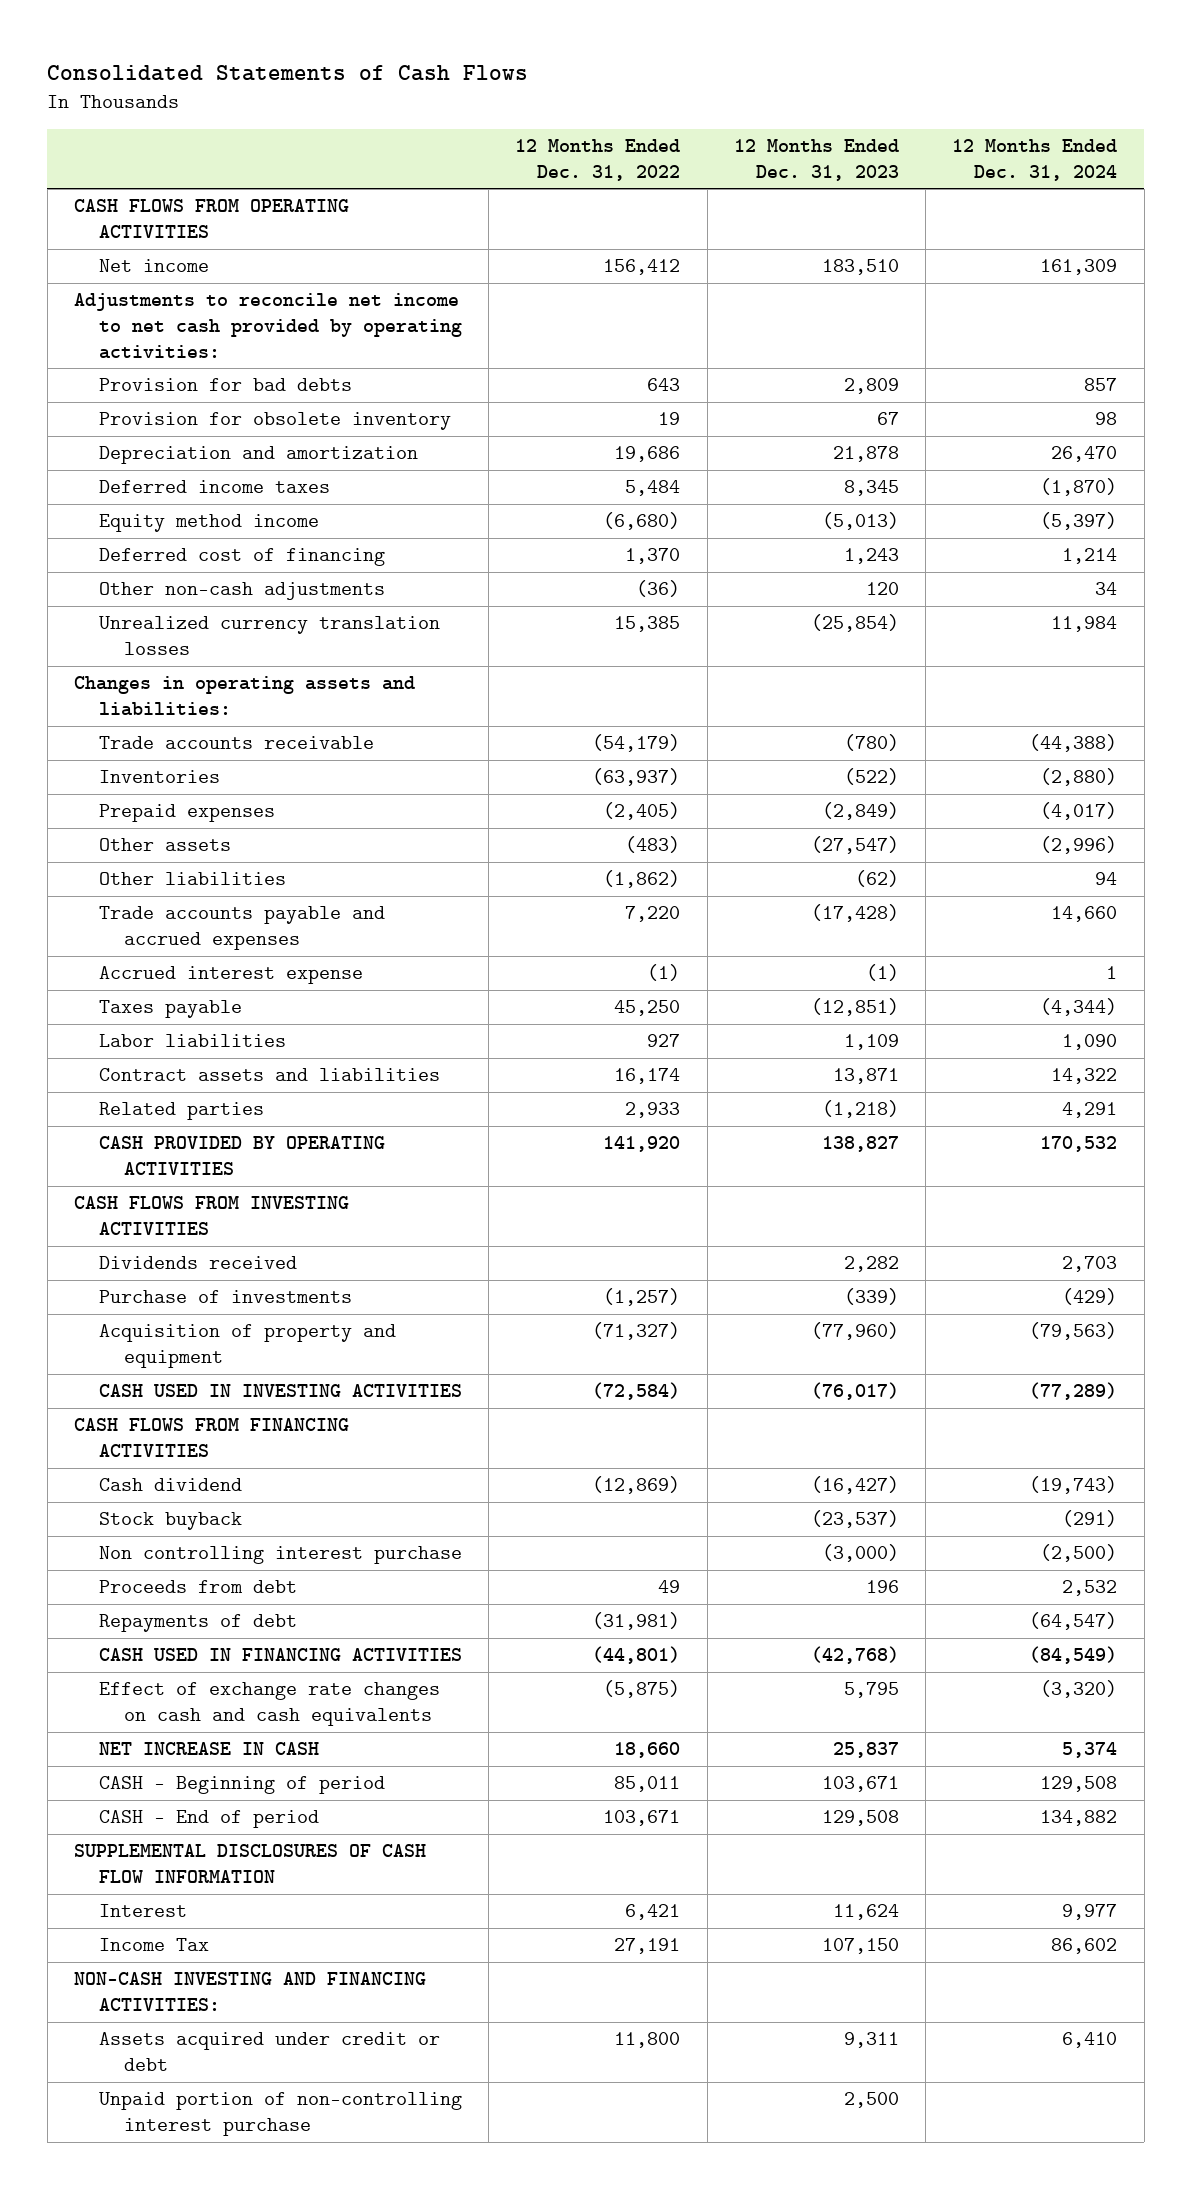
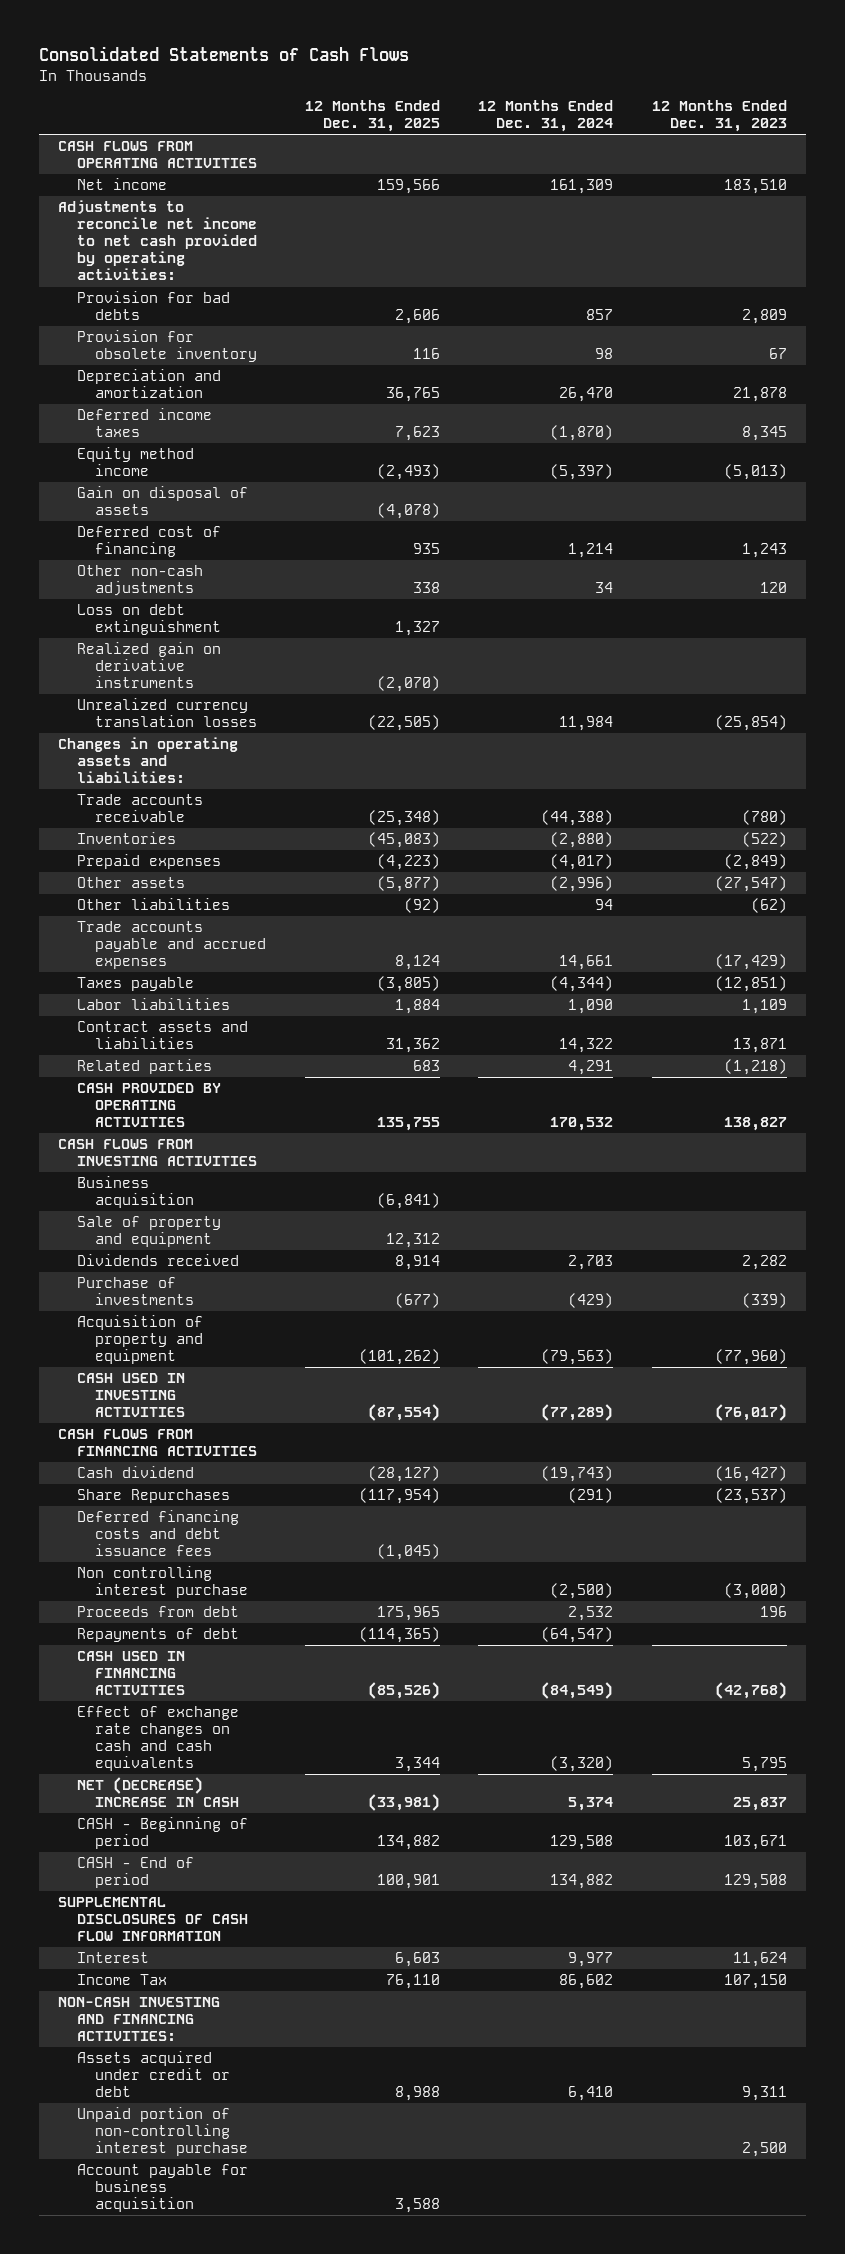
- | 12 Months Ended Dec. 31, 2022 | 12 Months Ended Dec. 31, 2023 | 12 Months Ended Dec. 31, 2024
+ | 12 Months Ended Dec. 31, 2025 | 12 Months Ended Dec. 31, 2024 | 12 Months Ended Dec. 31, 2023
+ Gain on disposal of assets | (4,078) | |
+ Loss on debt extinguishment | 1,327 | |
+ Realized gain on derivative instruments | (2,070) | |
- Trade accounts payable and accrued expenses | 7,220 | (17,428) | 14,660
- Accrued interest expense | (1) | (1) | 1
+ Trade accounts payable and accrued expenses | 8,124 | 14,661 | (17,429)
+ Business acquisition | (6,841) | |
+ Sale of property and equipment | 12,312 | |
- Stock buyback | | (23,537) | (291)
+ Share Repurchases | (117,954) | (291) | (23,537)
+ Deferred financing costs and debt issuance fees | (1,045) | |
- NET INCREASE IN CASH | 18,660 | 25,837 | 5,374
+ NET (DECREASE) INCREASE IN CASH | (33,981) | 5,374 | 25,837
+ Account payable for business acquisition | 3,588 | |

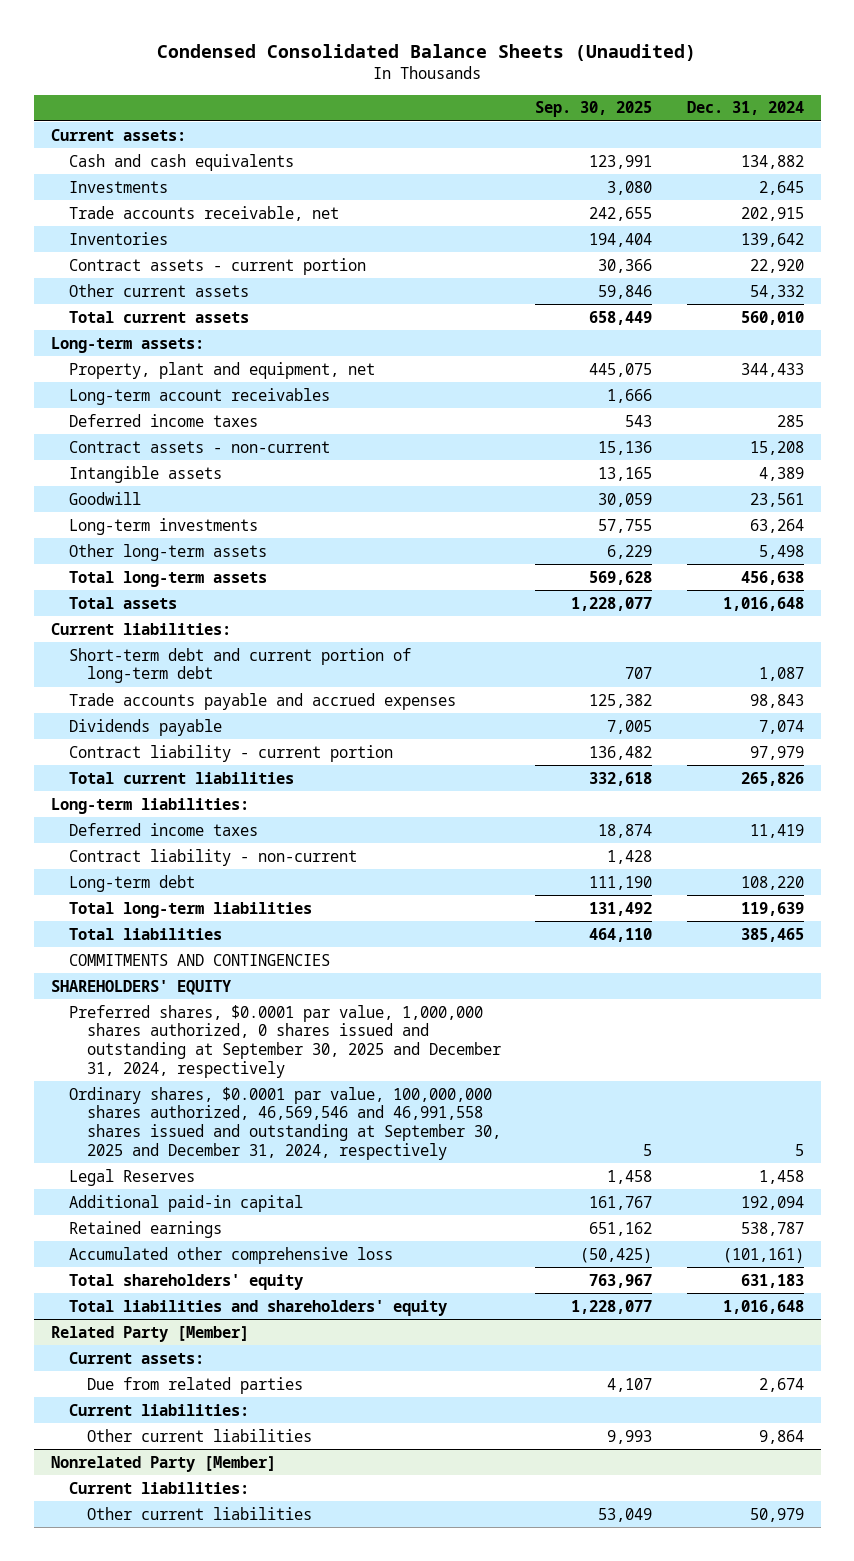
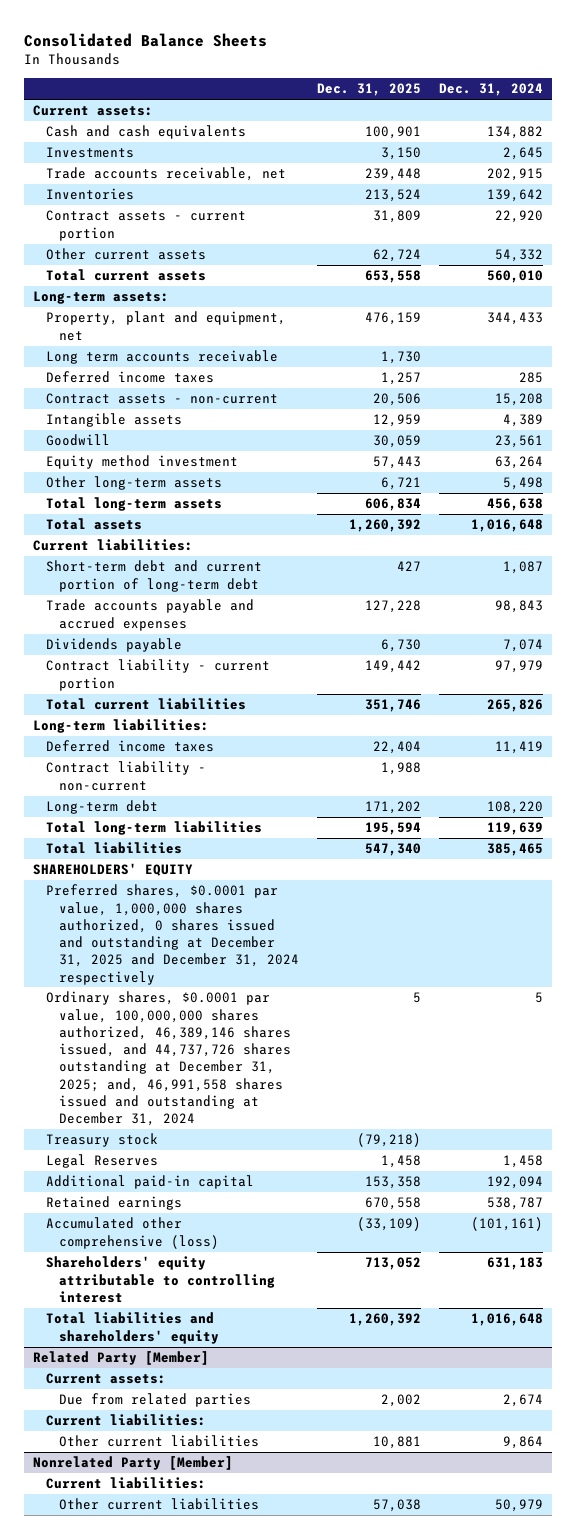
- Condensed Consolidated Balance Sheets (Unaudited)
+ Consolidated Balance Sheets
- | Sep. 30, 2025 | Dec. 31, 2024
+ | Dec. 31, 2025 | Dec. 31, 2024
- Long-term account receivables | 1,666 |
+ Long term accounts receivable | 1,730 |
- Long-term investments | 57,755 | 63,264
+ Equity method investment | 57,443 | 63,264
- COMMITMENTS AND CONTINGENCIES
- Preferred shares, $0.0001 par value, 1,000,000 shares authorized, 0 shares issued and outstanding at September 30, 2025 and December 31, 2024, respectively
- Ordinary shares, $0.0001 par value, 100,000,000 shares authorized, 46,569,546 and 46,991,558 shares issued and outstanding at September 30, 2025 and December 31, 2024, respectively | 5 | 5
+ Preferred shares, $0.0001 par value, 1,000,000 shares authorized, 0 shares issued and outstanding at December 31, 2025 and December 31, 2024 respectively
+ Ordinary shares, $0.0001 par value, 100,000,000 shares authorized, 46,389,146 shares issued, and 44,737,726 shares outstanding at December 31, 2025; and, 46,991,558 shares issued and outstanding at December 31, 2024 | 5 | 5
+ Treasury stock | (79,218) |
- Accumulated other comprehensive loss | (50,425) | (101,161)
- Total shareholders' equity | 763,967 | 631,183
+ Accumulated other comprehensive (loss) | (33,109) | (101,161)
+ Shareholders' equity attributable to controlling interest | 713,052 | 631,183

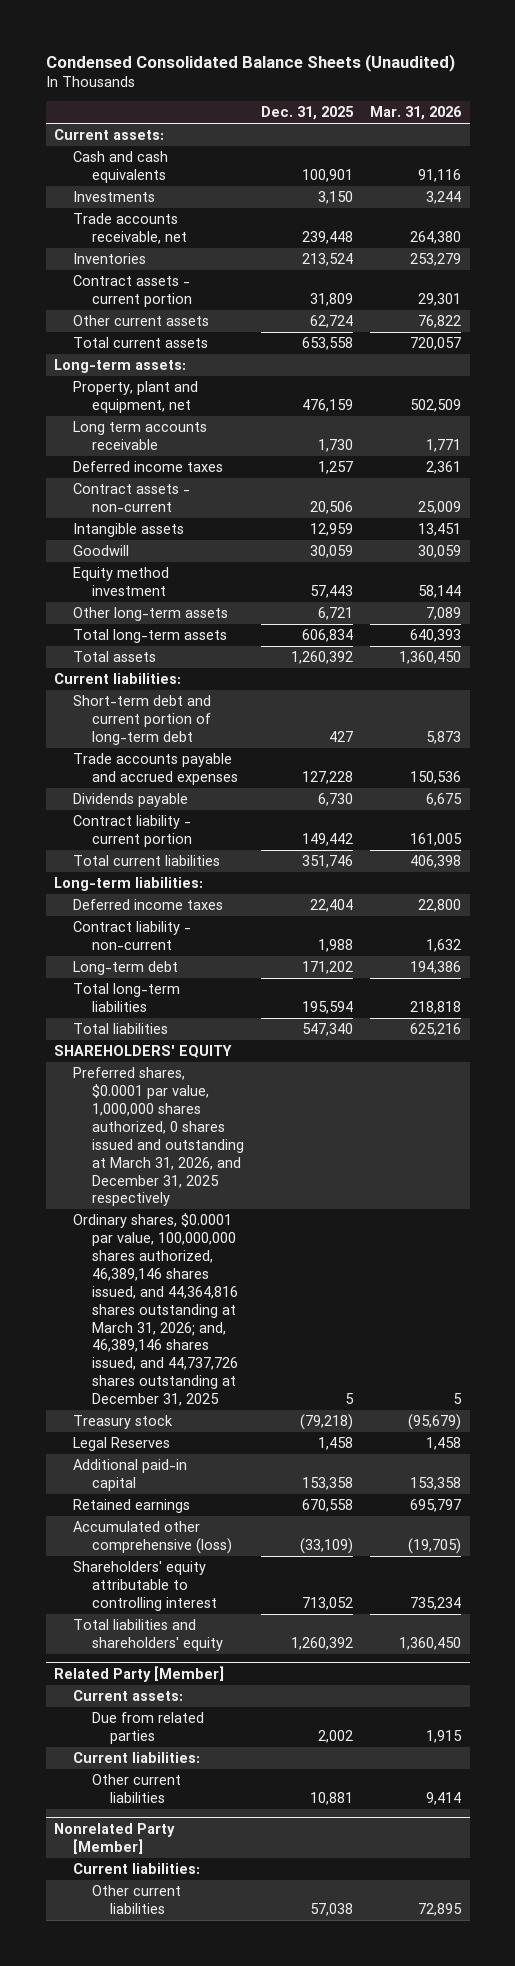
- Consolidated Balance Sheets
+ Condensed Consolidated Balance Sheets (Unaudited)
- | Dec. 31, 2025 | Dec. 31, 2024
+ | Dec. 31, 2025 | Mar. 31, 2026
- Preferred shares, $0.0001 par value, 1,000,000 shares authorized, 0 shares issued and outstanding at December 31, 2025 and December 31, 2024 respectively
- Ordinary shares, $0.0001 par value, 100,000,000 shares authorized, 46,389,146 shares issued, and 44,737,726 shares outstanding at December 31, 2025; and, 46,991,558 shares issued and outstanding at December 31, 2024 | 5 | 5
+ Preferred shares, $0.0001 par value, 1,000,000 shares authorized, 0 shares issued and outstanding at March 31, 2026, and December 31, 2025 respectively
+ Ordinary shares, $0.0001 par value, 100,000,000 shares authorized, 46,389,146 shares issued, and 44,364,816 shares outstanding at March 31, 2026; and, 46,389,146 shares issued, and 44,737,726 shares outstanding at December 31, 2025 | 5 | 5

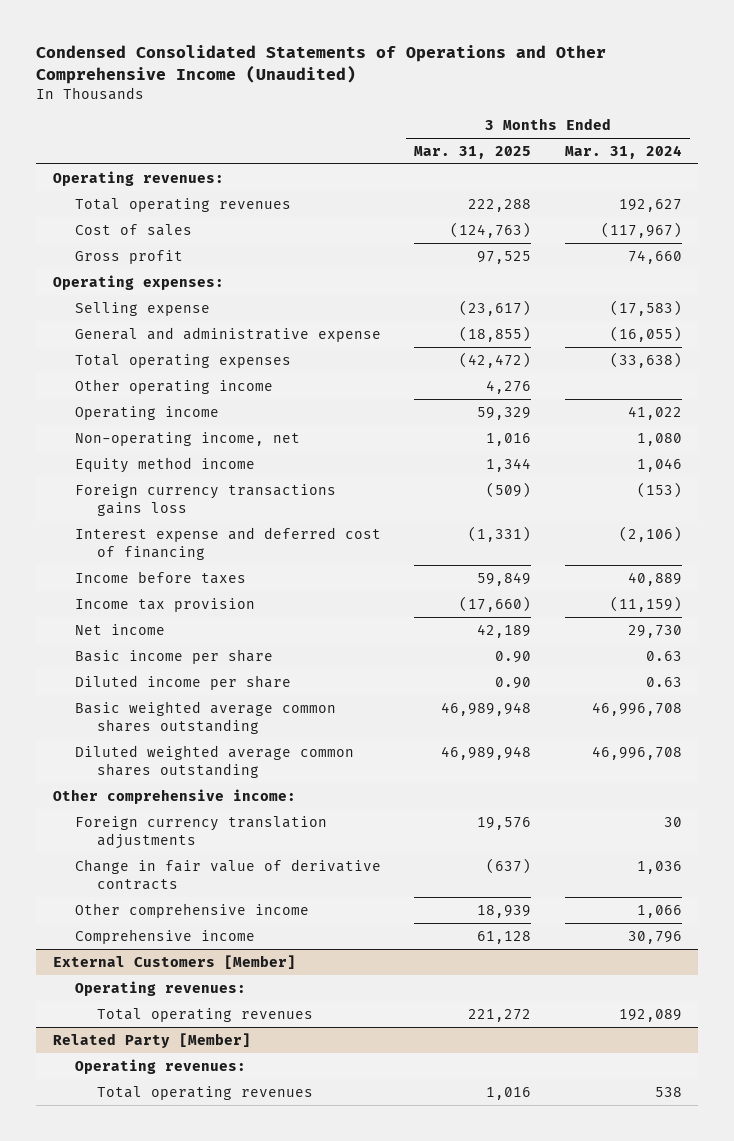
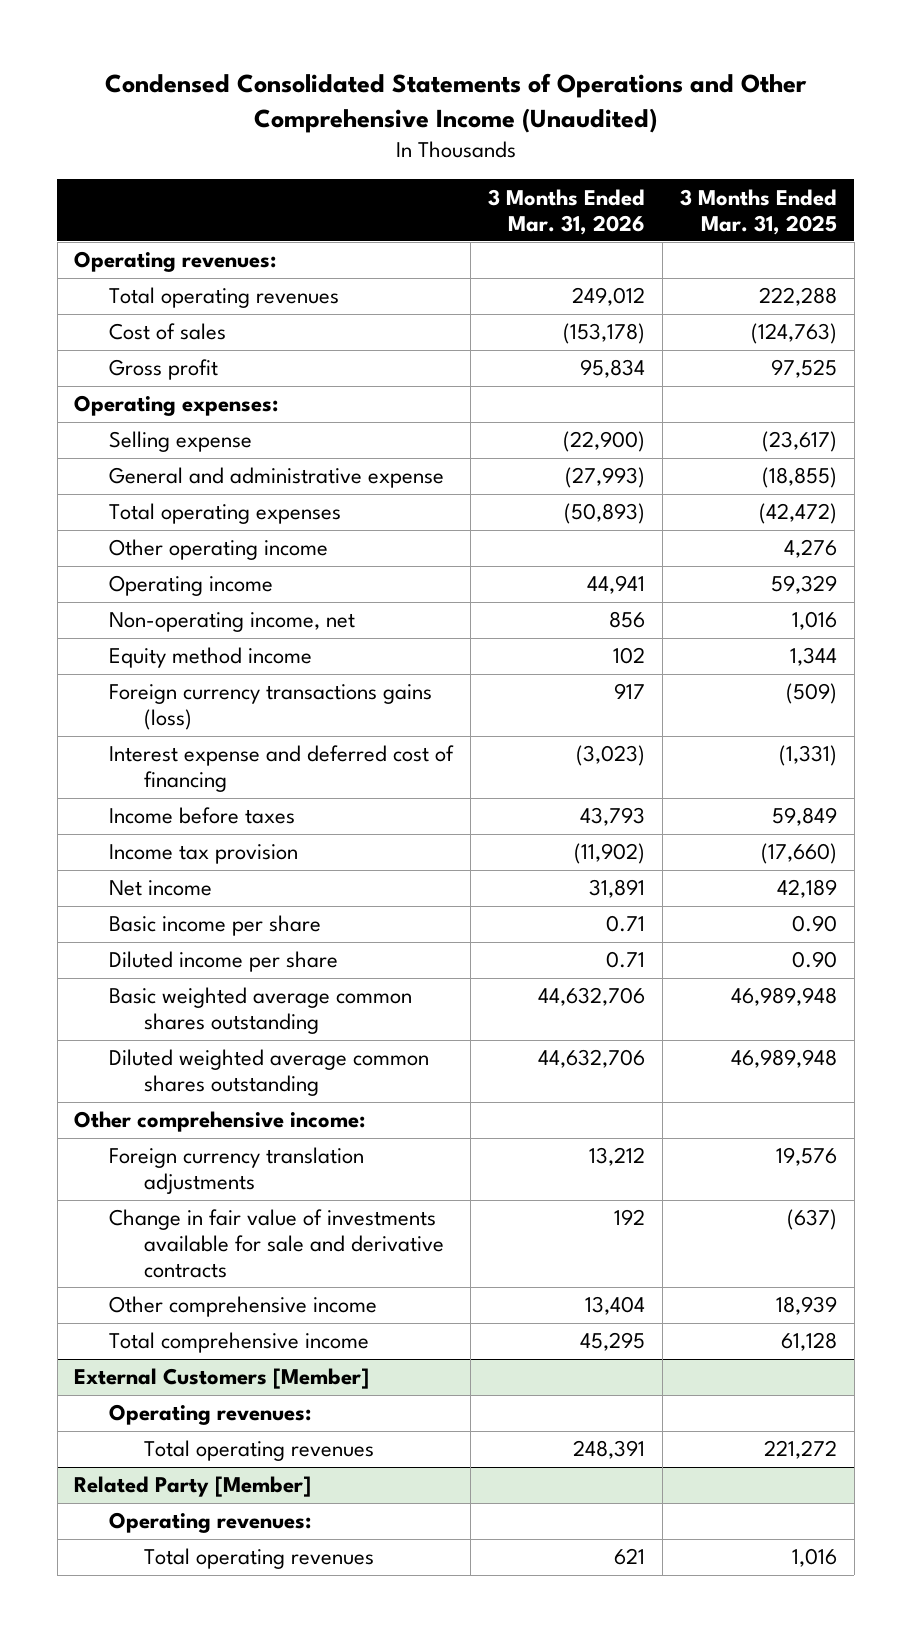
- | 3 Months Ended Mar. 31, 2025 | 3 Months Ended Mar. 31, 2024
+ | 3 Months Ended Mar. 31, 2026 | 3 Months Ended Mar. 31, 2025
- Foreign currency transactions gains loss | (509) | (153)
+ Foreign currency transactions gains (loss) | 917 | (509)
- Change in fair value of derivative contracts | (637) | 1,036
+ Change in fair value of investments available for sale and derivative contracts | 192 | (637)
- Comprehensive income | 61,128 | 30,796
+ Total comprehensive income | 45,295 | 61,128

